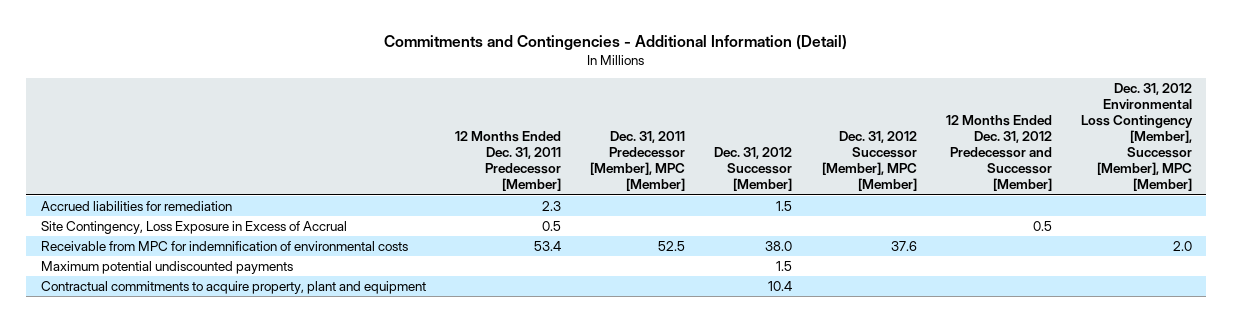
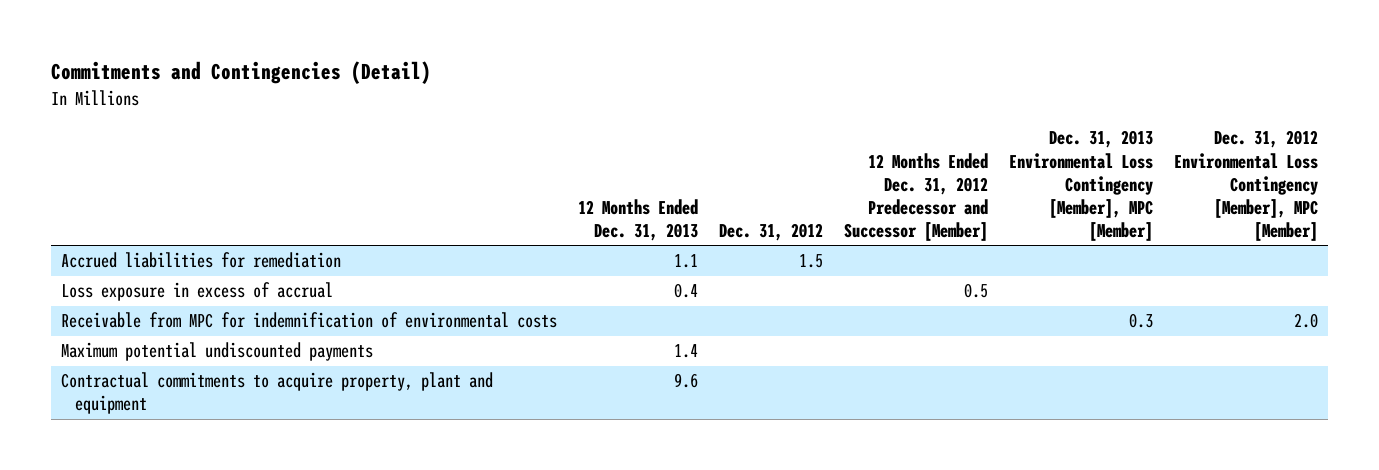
- Commitments and Contingencies - Additional Information (Detail)
+ Commitments and Contingencies (Detail)
- | 12 Months Ended Dec. 31, 2011 Predecessor [Member] | Dec. 31, 2011 Predecessor [Member], MPC [Member] | Dec. 31, 2012 Successor [Member] | Dec. 31, 2012 Successor [Member], MPC [Member] | 12 Months Ended Dec. 31, 2012 Predecessor and Successor [Member] | Dec. 31, 2012 Environmental Loss Contingency [Member], Successor [Member], MPC [Member]
+ | 12 Months Ended Dec. 31, 2013 | Dec. 31, 2012 | 12 Months Ended Dec. 31, 2012 Predecessor and Successor [Member] | Dec. 31, 2013 Environmental Loss Contingency [Member], MPC [Member] | Dec. 31, 2012 Environmental Loss Contingency [Member], MPC [Member]
- Site Contingency, Loss Exposure in Excess of Accrual | 0.5 | | | | 0.5 |
+ Loss exposure in excess of accrual | 0.4 | | 0.5 | |

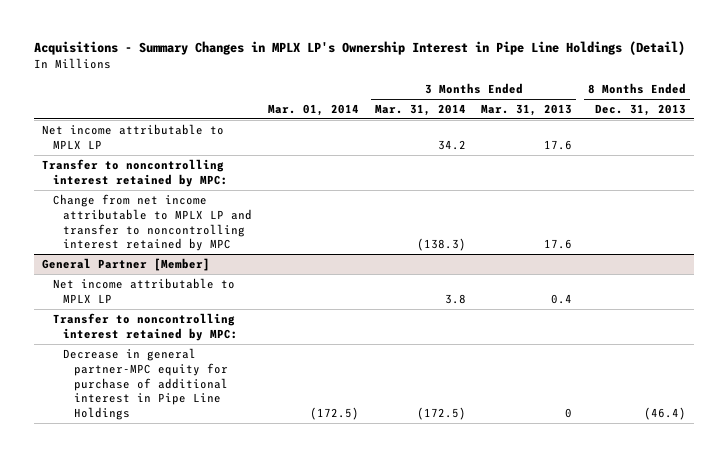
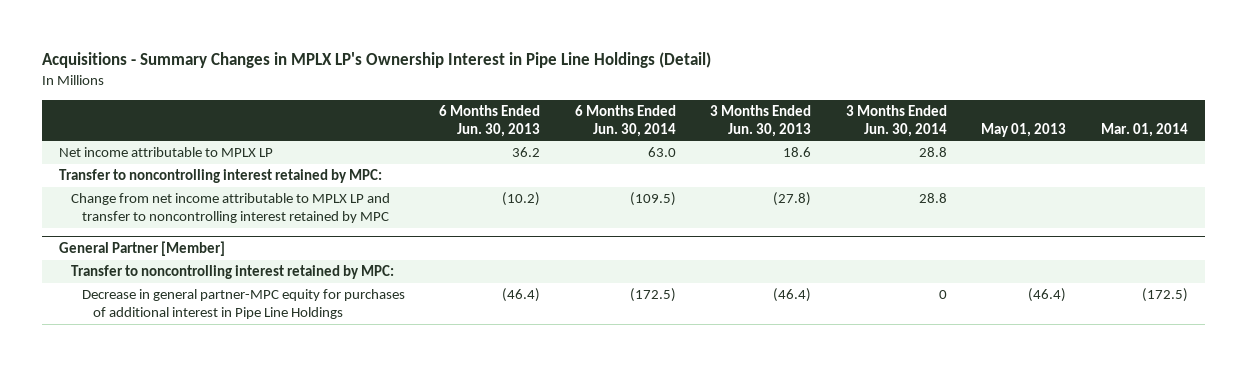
- | Mar. 01, 2014 | 3 Months Ended Mar. 31, 2014 | 3 Months Ended Mar. 31, 2013 | 8 Months Ended Dec. 31, 2013
+ | 6 Months Ended Jun. 30, 2013 | 6 Months Ended Jun. 30, 2014 | 3 Months Ended Jun. 30, 2013 | 3 Months Ended Jun. 30, 2014 | May 01, 2013 | Mar. 01, 2014
@ General Partner [Member]
- Net income attributable to MPLX LP | | 3.8 | 0.4 |
- Decrease in general partner-MPC equity for purchase of additional interest in Pipe Line Holdings | (172.5) | (172.5) | 0 | (46.4)
+ Decrease in general partner-MPC equity for purchases of additional interest in Pipe Line Holdings | (46.4) | (172.5) | (46.4) | 0 | (46.4) | (172.5)

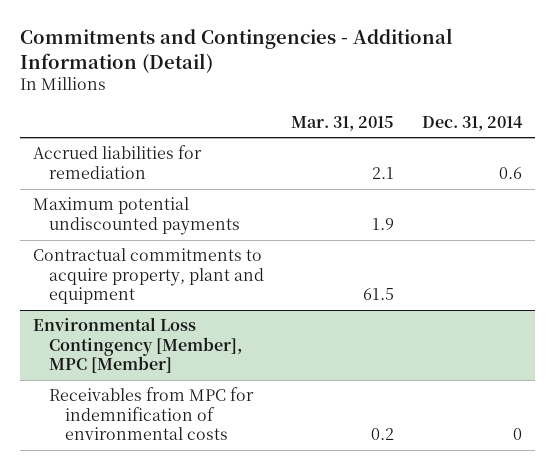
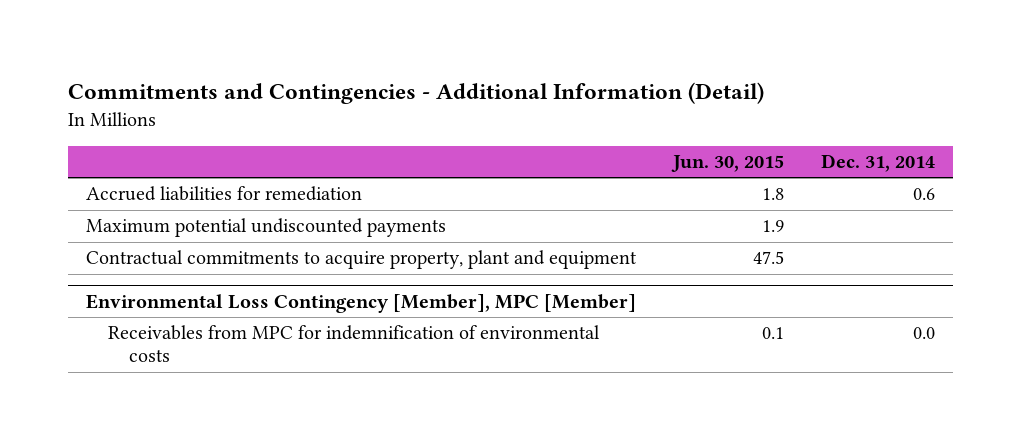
- | Mar. 31, 2015 | Dec. 31, 2014
+ | Jun. 30, 2015 | Dec. 31, 2014
@ Environmental Loss Contingency [Member], MPC [Member]
- Receivables from MPC for indemnification of environmental costs | 0.2 | 0
+ Receivables from MPC for indemnification of environmental costs | 0.1 | 0.0

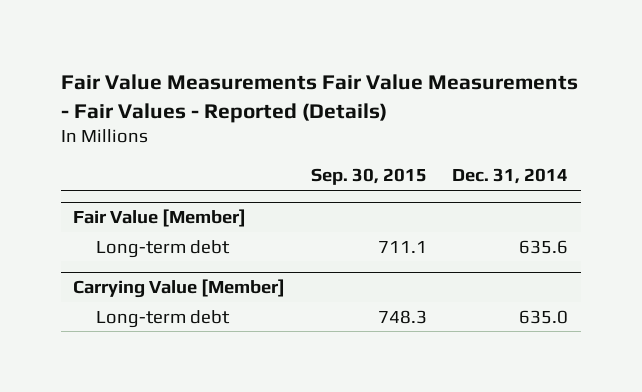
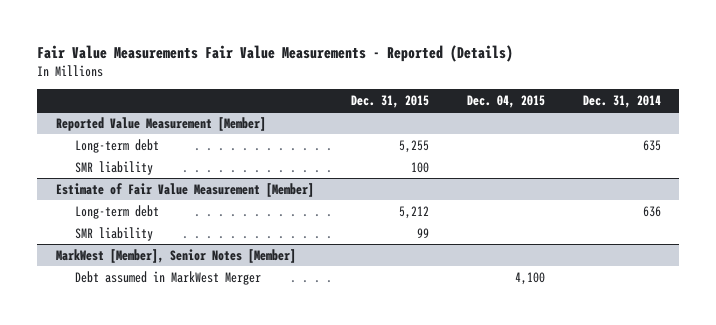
- Fair Value Measurements Fair Value Measurements - Fair Values - Reported (Details)
+ Fair Value Measurements Fair Value Measurements - Reported (Details)
- | Sep. 30, 2015 | Dec. 31, 2014
+ | Dec. 31, 2015 | Dec. 04, 2015 | Dec. 31, 2014
- Fair Value [Member]
- Long-term debt | 711.1 | 635.6
- Carrying Value [Member]
- Long-term debt | 748.3 | 635.0
+ Reported Value Measurement [Member]
+ Long-term debt | 5,255 | | 635
+ SMR liability | 100 | |
+ Estimate of Fair Value Measurement [Member]
+ Long-term debt | 5,212 | | 636
+ SMR liability | 99 | |
+ MarkWest [Member], Senior Notes [Member]
+ Debt assumed in MarkWest Merger | | 4,100 |

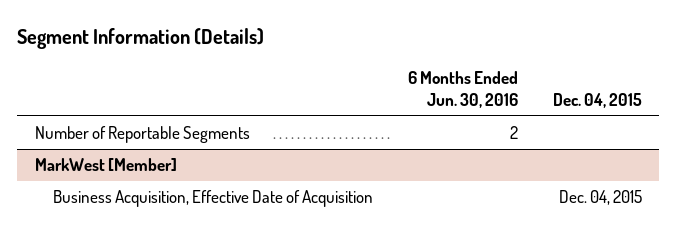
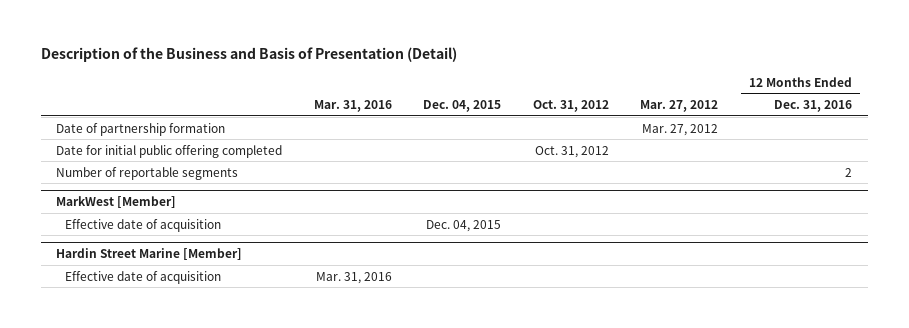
- Segment Information (Details)
+ Description of the Business and Basis of Presentation (Detail)
- | 6 Months Ended Jun. 30, 2016 | Dec. 04, 2015
+ | Mar. 31, 2016 | Dec. 04, 2015 | Oct. 31, 2012 | Mar. 27, 2012 | 12 Months Ended Dec. 31, 2016
- Number of Reportable Segments | 2 |
+ Date of partnership formation | | | | Mar. 27, 2012 |
+ Date for initial public offering completed | | | Oct. 31, 2012 | |
+ Number of reportable segments | | | | | 2
@ MarkWest [Member]
- Business Acquisition, Effective Date of Acquisition | | Dec. 04, 2015
+ Effective date of acquisition | | Dec. 04, 2015 | | |
+ Hardin Street Marine [Member]
+ Effective date of acquisition | Mar. 31, 2016 | | | |

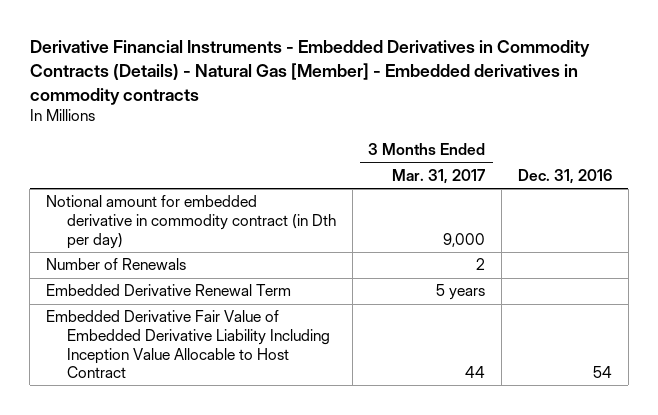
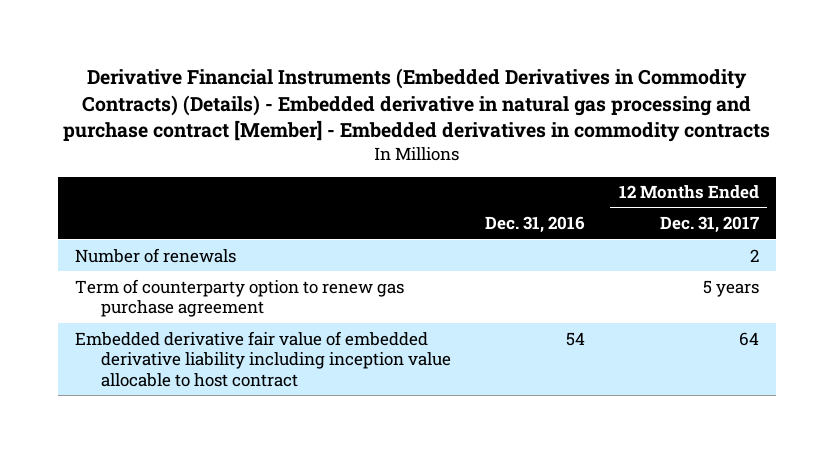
- Derivative Financial Instruments - Embedded Derivatives in Commodity Contracts (Details) - Natural Gas [Member] - Embedded derivatives in commodity contracts
+ Derivative Financial Instruments (Embedded Derivatives in Commodity Contracts) (Details) - Embedded derivative in natural gas processing and purchase contract [Member] - Embedded derivatives in commodity contracts
- | 3 Months Ended Mar. 31, 2017 | Dec. 31, 2016
+ | Dec. 31, 2016 | 12 Months Ended Dec. 31, 2017
- Notional amount for embedded derivative in commodity contract (in Dth per day) | 9,000 |
- Number of Renewals | 2 |
- Embedded Derivative Renewal Term | 5 years |
- Embedded Derivative Fair Value of Embedded Derivative Liability Including Inception Value Allocable to Host Contract | 44 | 54
+ Number of renewals | | 2
+ Term of counterparty option to renew gas purchase agreement | | 5 years
+ Embedded derivative fair value of embedded derivative liability including inception value allocable to host contract | 54 | 64

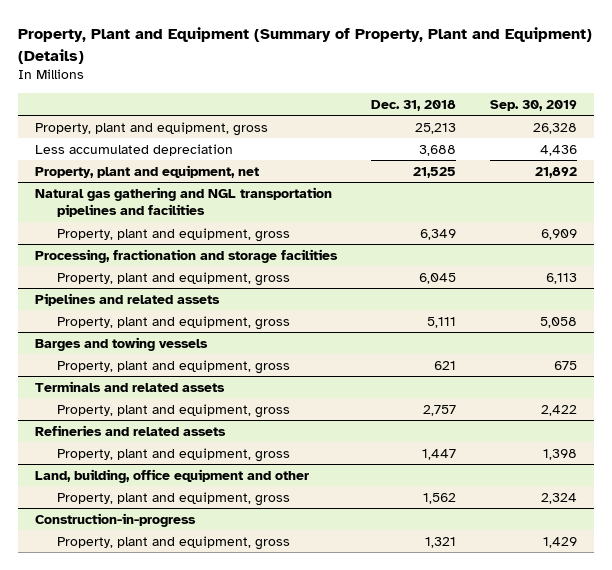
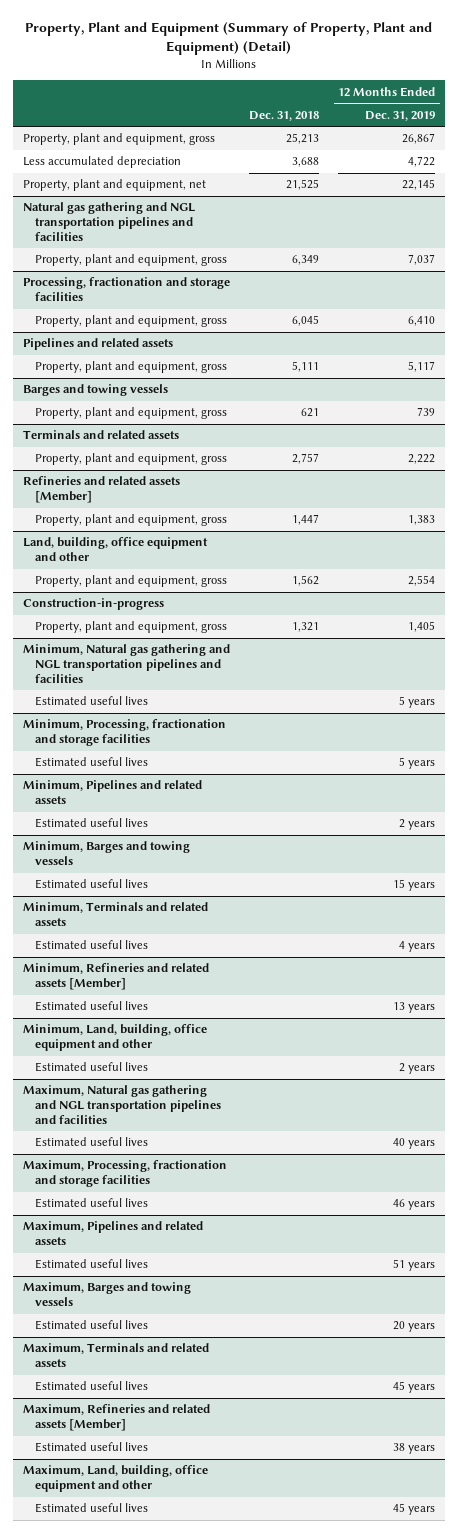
- Property, Plant and Equipment (Summary of Property, Plant and Equipment) (Details)
+ Property, Plant and Equipment (Summary of Property, Plant and Equipment) (Detail)
- | Dec. 31, 2018 | Sep. 30, 2019
+ | Dec. 31, 2018 | 12 Months Ended Dec. 31, 2019
- Refineries and related assets
+ Refineries and related assets [Member]
+ Minimum, Natural gas gathering and NGL transportation pipelines and facilities
+ Estimated useful lives | | 5 years
+ Minimum, Processing, fractionation and storage facilities
+ Estimated useful lives | | 5 years
+ Minimum, Pipelines and related assets
+ Estimated useful lives | | 2 years
+ Minimum, Barges and towing vessels
+ Estimated useful lives | | 15 years
+ Minimum, Terminals and related assets
+ Estimated useful lives | | 4 years
+ Minimum, Refineries and related assets [Member]
+ Estimated useful lives | | 13 years
+ Minimum, Land, building, office equipment and other
+ Estimated useful lives | | 2 years
+ Maximum, Natural gas gathering and NGL transportation pipelines and facilities
+ Estimated useful lives | | 40 years
+ Maximum, Processing, fractionation and storage facilities
+ Estimated useful lives | | 46 years
+ Maximum, Pipelines and related assets
+ Estimated useful lives | | 51 years
+ Maximum, Barges and towing vessels
+ Estimated useful lives | | 20 years
+ Maximum, Terminals and related assets
+ Estimated useful lives | | 45 years
+ Maximum, Refineries and related assets [Member]
+ Estimated useful lives | | 38 years
+ Maximum, Land, building, office equipment and other
+ Estimated useful lives | | 45 years

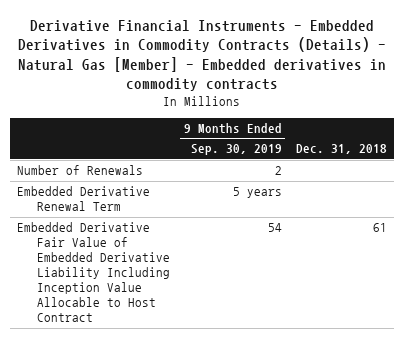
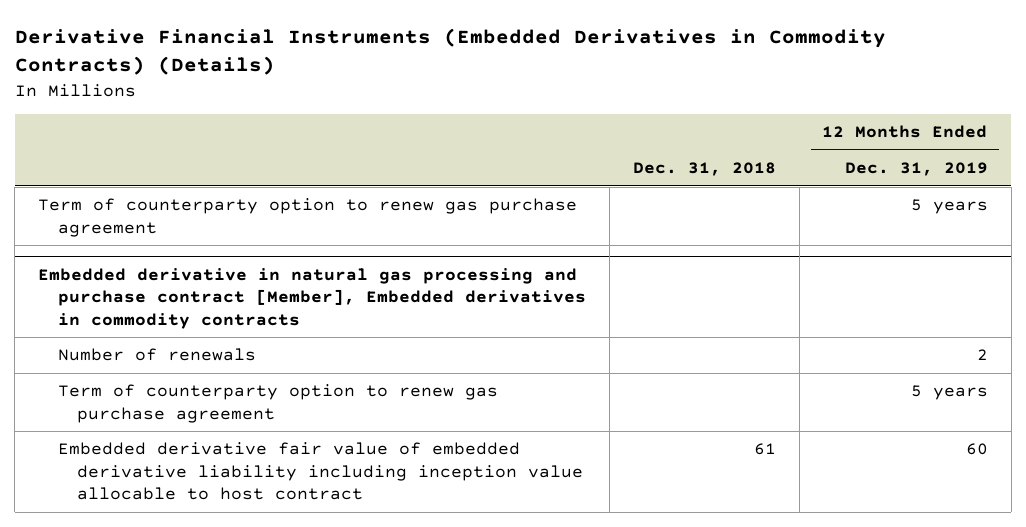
- Derivative Financial Instruments - Embedded Derivatives in Commodity Contracts (Details) - Natural Gas [Member] - Embedded derivatives in commodity contracts
+ Derivative Financial Instruments (Embedded Derivatives in Commodity Contracts) (Details)
- | 9 Months Ended Sep. 30, 2019 | Dec. 31, 2018
+ | Dec. 31, 2018 | 12 Months Ended Dec. 31, 2019
- Number of Renewals | 2 |
- Embedded Derivative Renewal Term | 5 years |
- Embedded Derivative Fair Value of Embedded Derivative Liability Including Inception Value Allocable to Host Contract | 54 | 61
+ Term of counterparty option to renew gas purchase agreement | | 5 years
+ Embedded derivative in natural gas processing and purchase contract [Member], Embedded derivatives in commodity contracts
+ Number of renewals | | 2
+ Term of counterparty option to renew gas purchase agreement | | 5 years
+ Embedded derivative fair value of embedded derivative liability including inception value allocable to host contract | 61 | 60

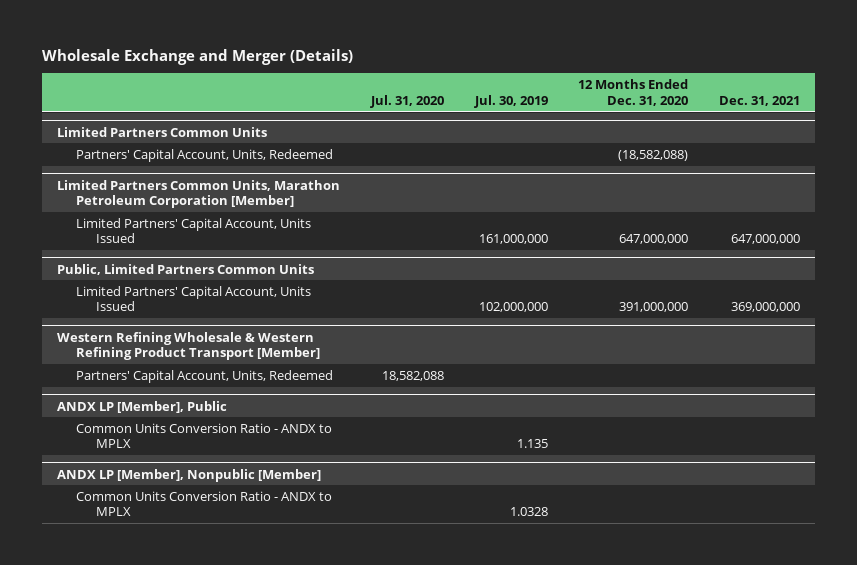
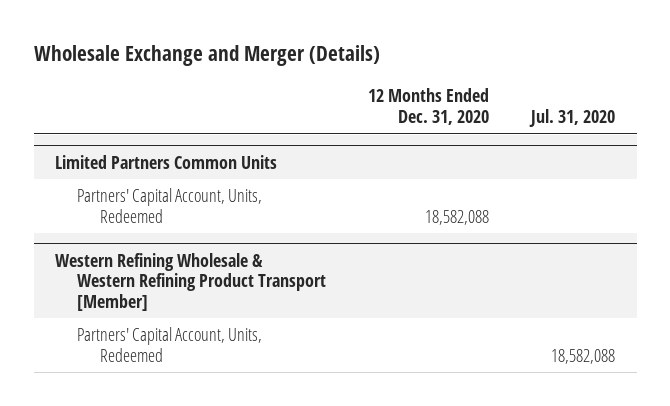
- | Jul. 31, 2020 | Jul. 30, 2019 | 12 Months Ended Dec. 31, 2020 | Dec. 31, 2021
+ | 12 Months Ended Dec. 31, 2020 | Jul. 31, 2020
@ Limited Partners Common Units
- Partners' Capital Account, Units, Redeemed | | | (18,582,088) |
- Limited Partners Common Units, Marathon Petroleum Corporation [Member]
- Limited Partners' Capital Account, Units Issued | | 161,000,000 | 647,000,000 | 647,000,000
- Public, Limited Partners Common Units
- Limited Partners' Capital Account, Units Issued | | 102,000,000 | 391,000,000 | 369,000,000
@ Limited Partners Common Units
+ Partners' Capital Account, Units, Redeemed | 18,582,088 |
- ANDX LP [Member], Public
- Common Units Conversion Ratio - ANDX to MPLX | | 1.135 | |
- ANDX LP [Member], Nonpublic [Member]
- Common Units Conversion Ratio - ANDX to MPLX | | 1.0328 | |

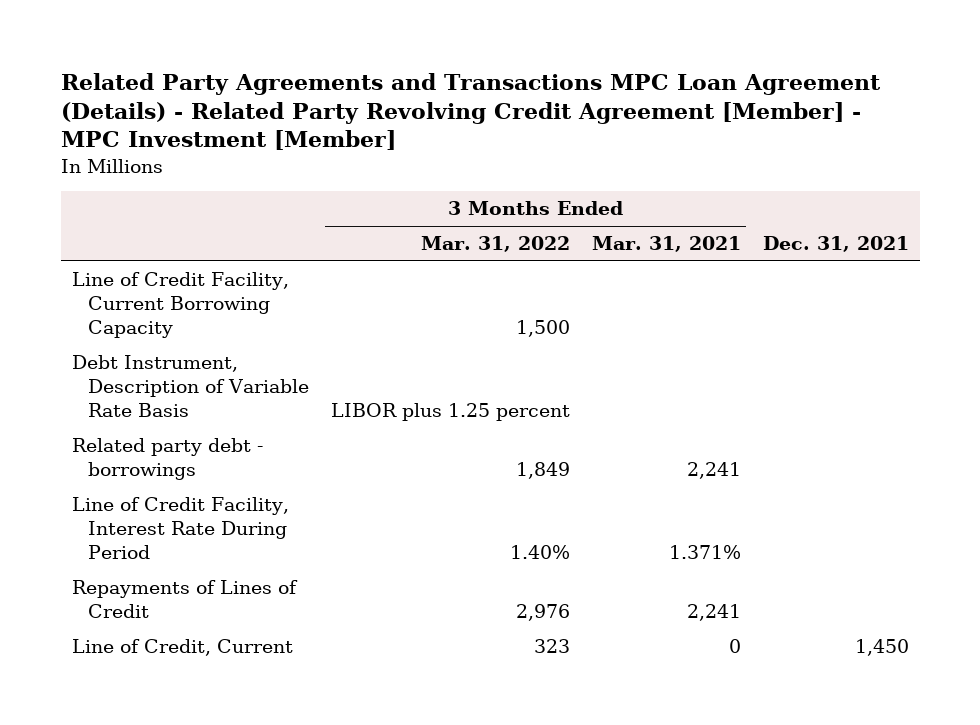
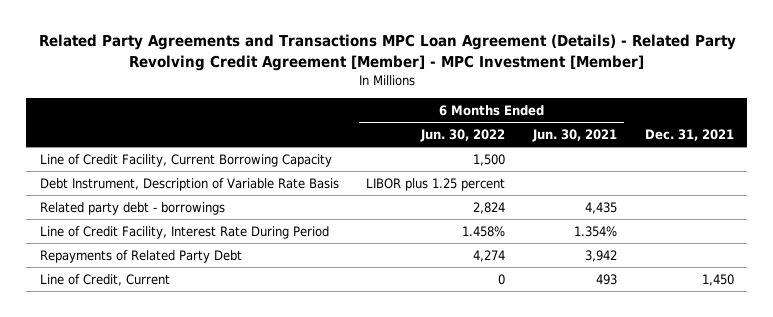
- | 3 Months Ended Mar. 31, 2022 | 3 Months Ended Mar. 31, 2021 | Dec. 31, 2021
+ | 6 Months Ended Jun. 30, 2022 | 6 Months Ended Jun. 30, 2021 | Dec. 31, 2021
- Repayments of Lines of Credit | 2,976 | 2,241 |
+ Repayments of Related Party Debt | 4,274 | 3,942 |

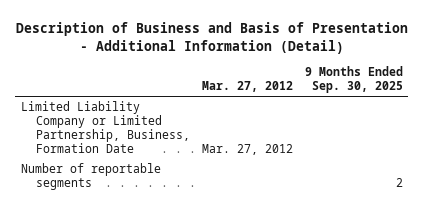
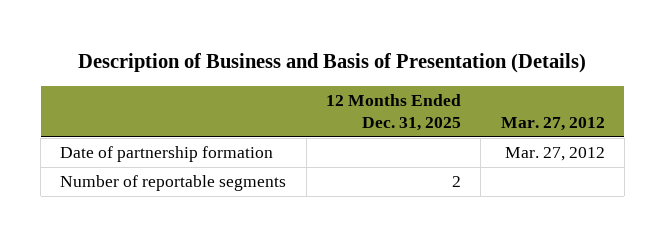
- Description of Business and Basis of Presentation - Additional Information (Detail)
+ Description of Business and Basis of Presentation (Details)
- | Mar. 27, 2012 | 9 Months Ended Sep. 30, 2025
+ | 12 Months Ended Dec. 31, 2025 | Mar. 27, 2012
- Limited Liability Company or Limited Partnership, Business, Formation Date | Mar. 27, 2012 |
+ Date of partnership formation | | Mar. 27, 2012

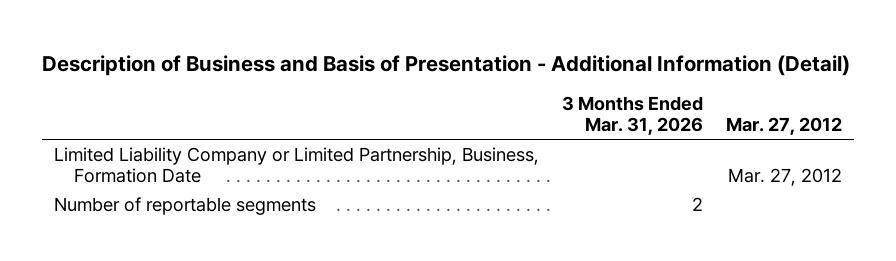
- Description of Business and Basis of Presentation (Details)
+ Description of Business and Basis of Presentation - Additional Information (Detail)
- | 12 Months Ended Dec. 31, 2025 | Mar. 27, 2012
+ | 3 Months Ended Mar. 31, 2026 | Mar. 27, 2012
- Date of partnership formation | | Mar. 27, 2012
+ Limited Liability Company or Limited Partnership, Business, Formation Date | | Mar. 27, 2012

